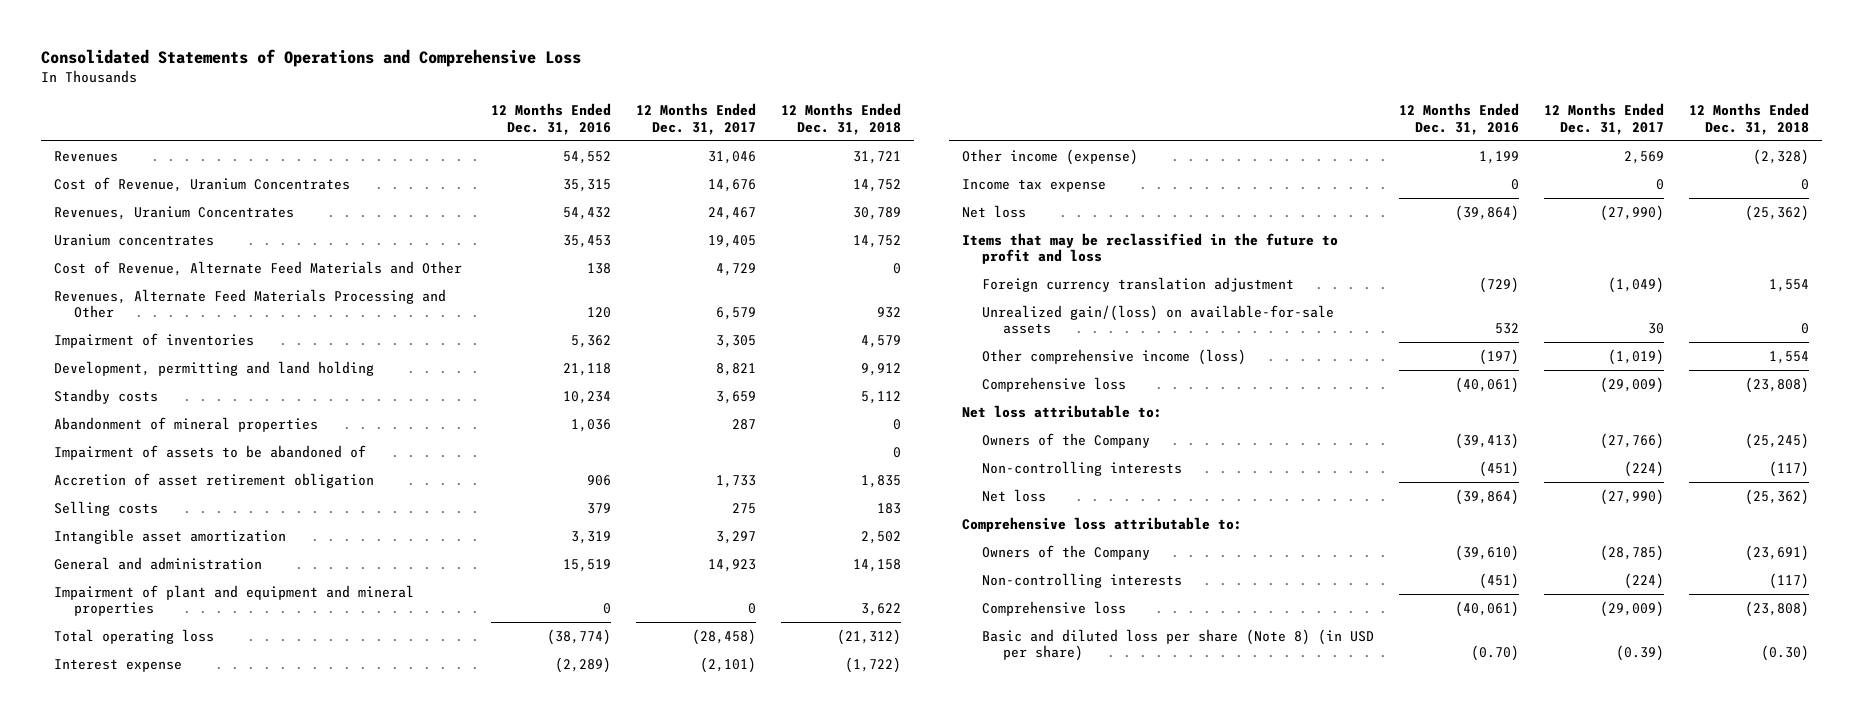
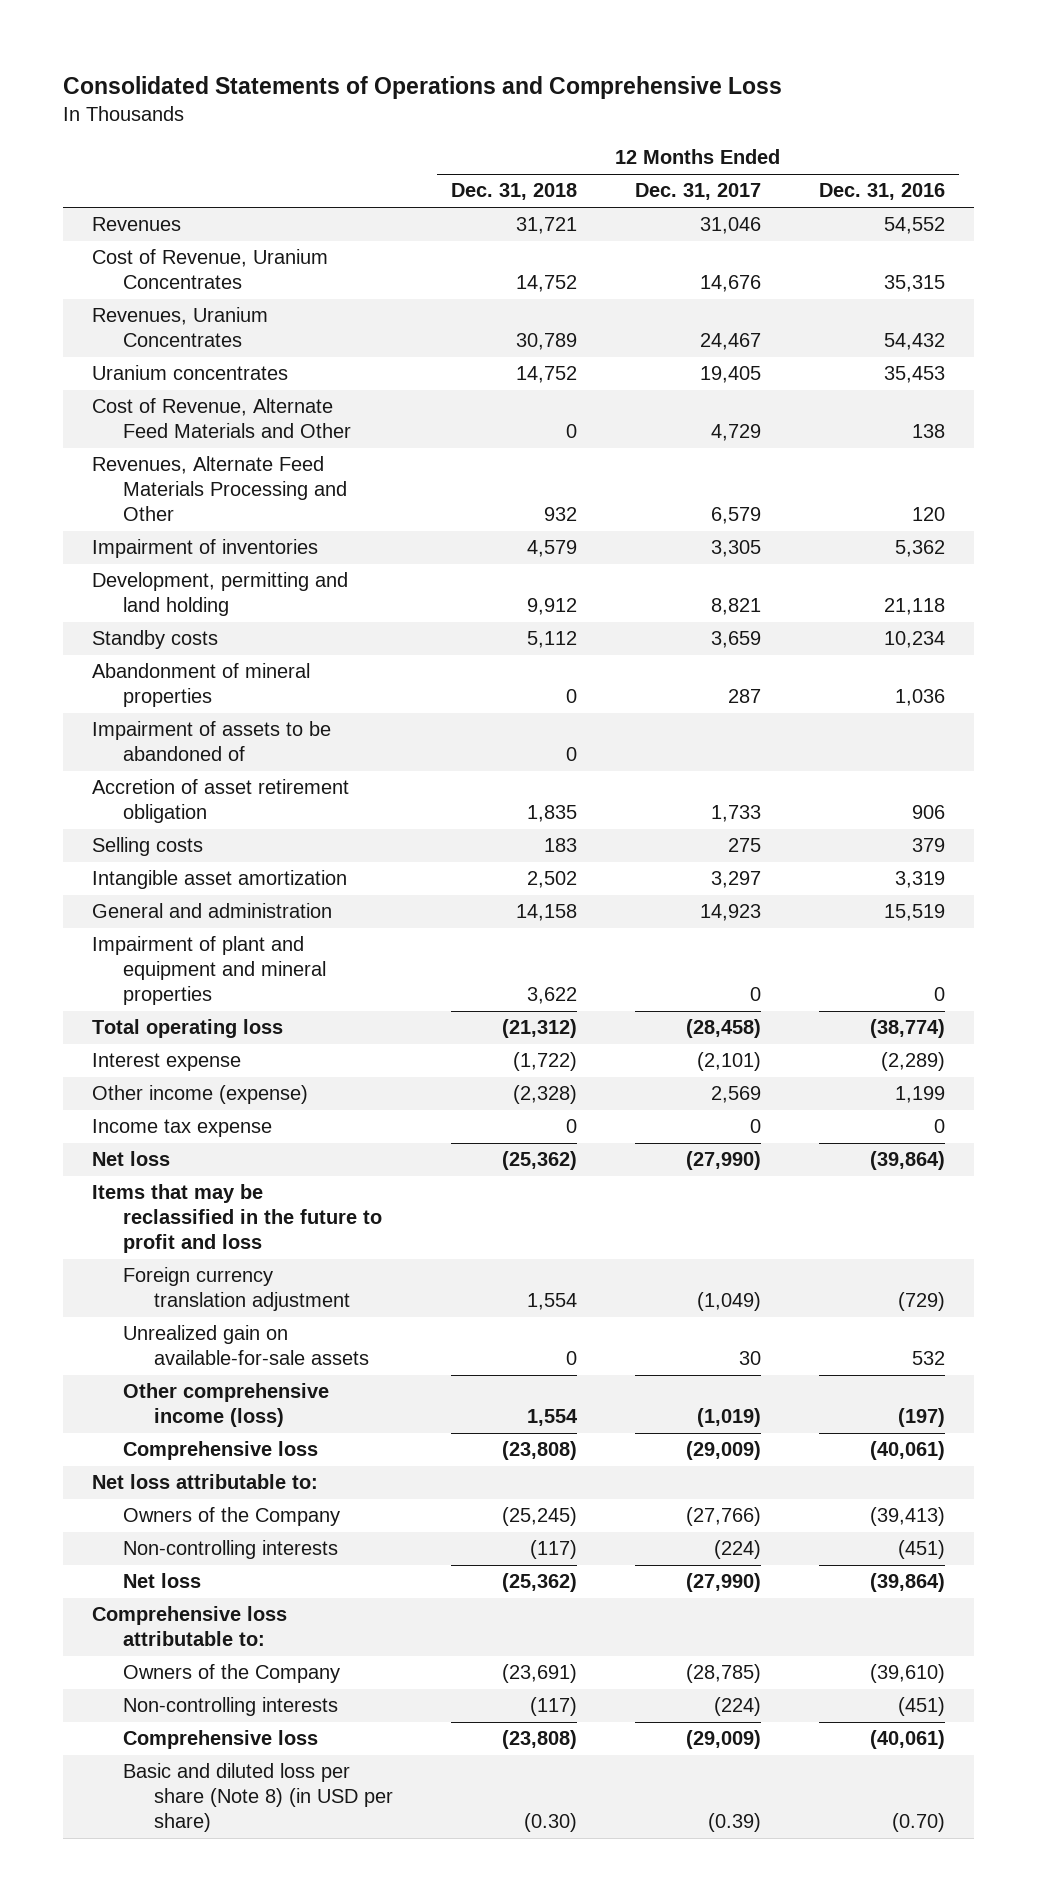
- | 12 Months Ended Dec. 31, 2016 | 12 Months Ended Dec. 31, 2017 | 12 Months Ended Dec. 31, 2018
+ | 12 Months Ended Dec. 31, 2018 | 12 Months Ended Dec. 31, 2017 | 12 Months Ended Dec. 31, 2016
- Unrealized gain/(loss) on available-for-sale assets | 532 | 30 | 0
+ Unrealized gain on available-for-sale assets | 0 | 30 | 532

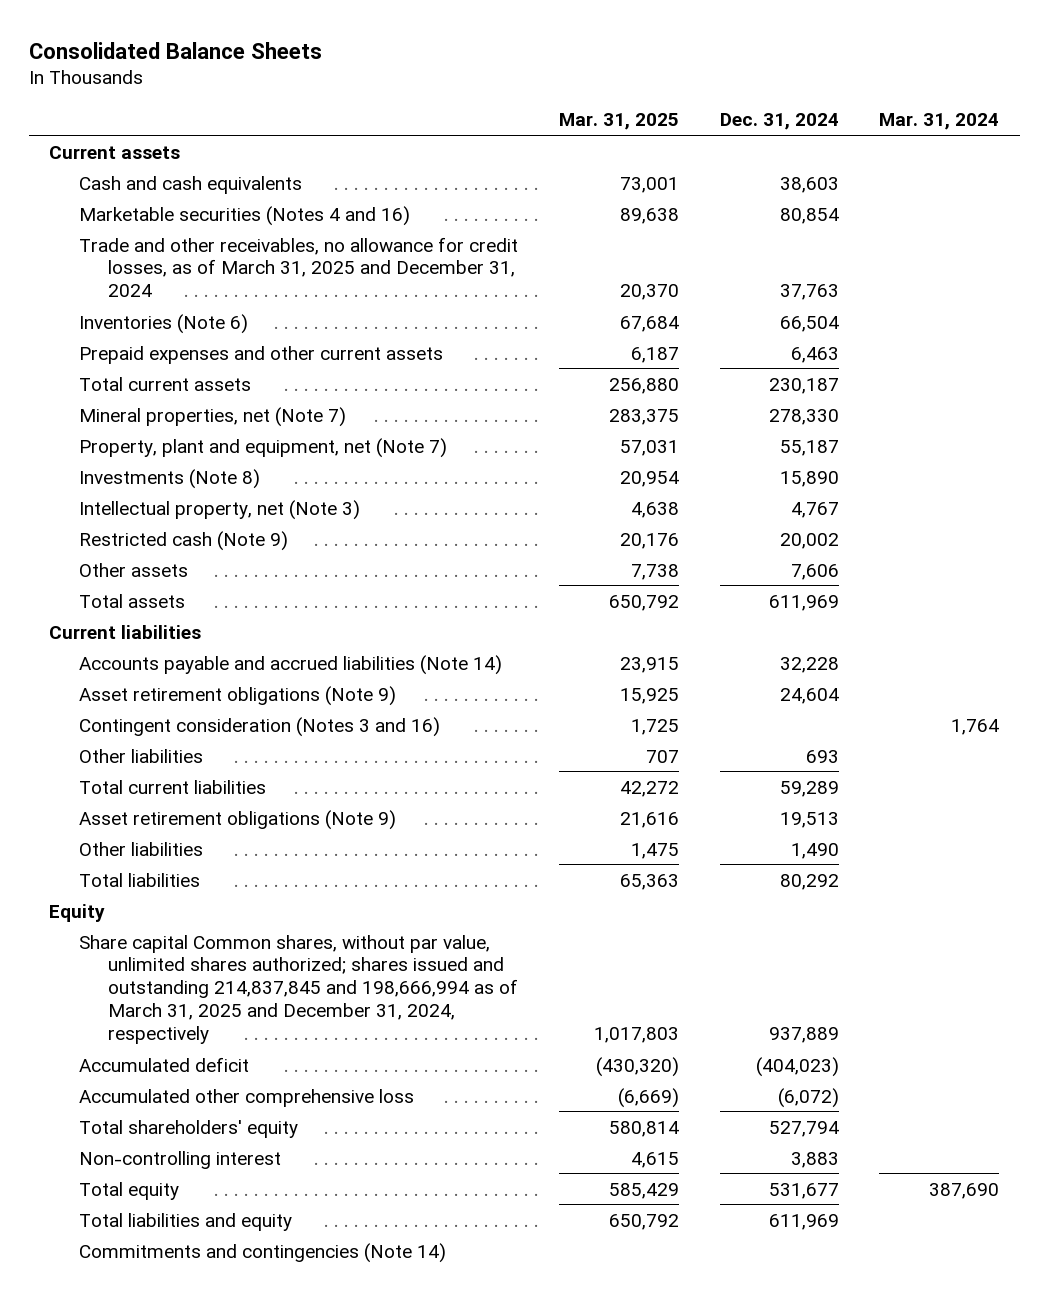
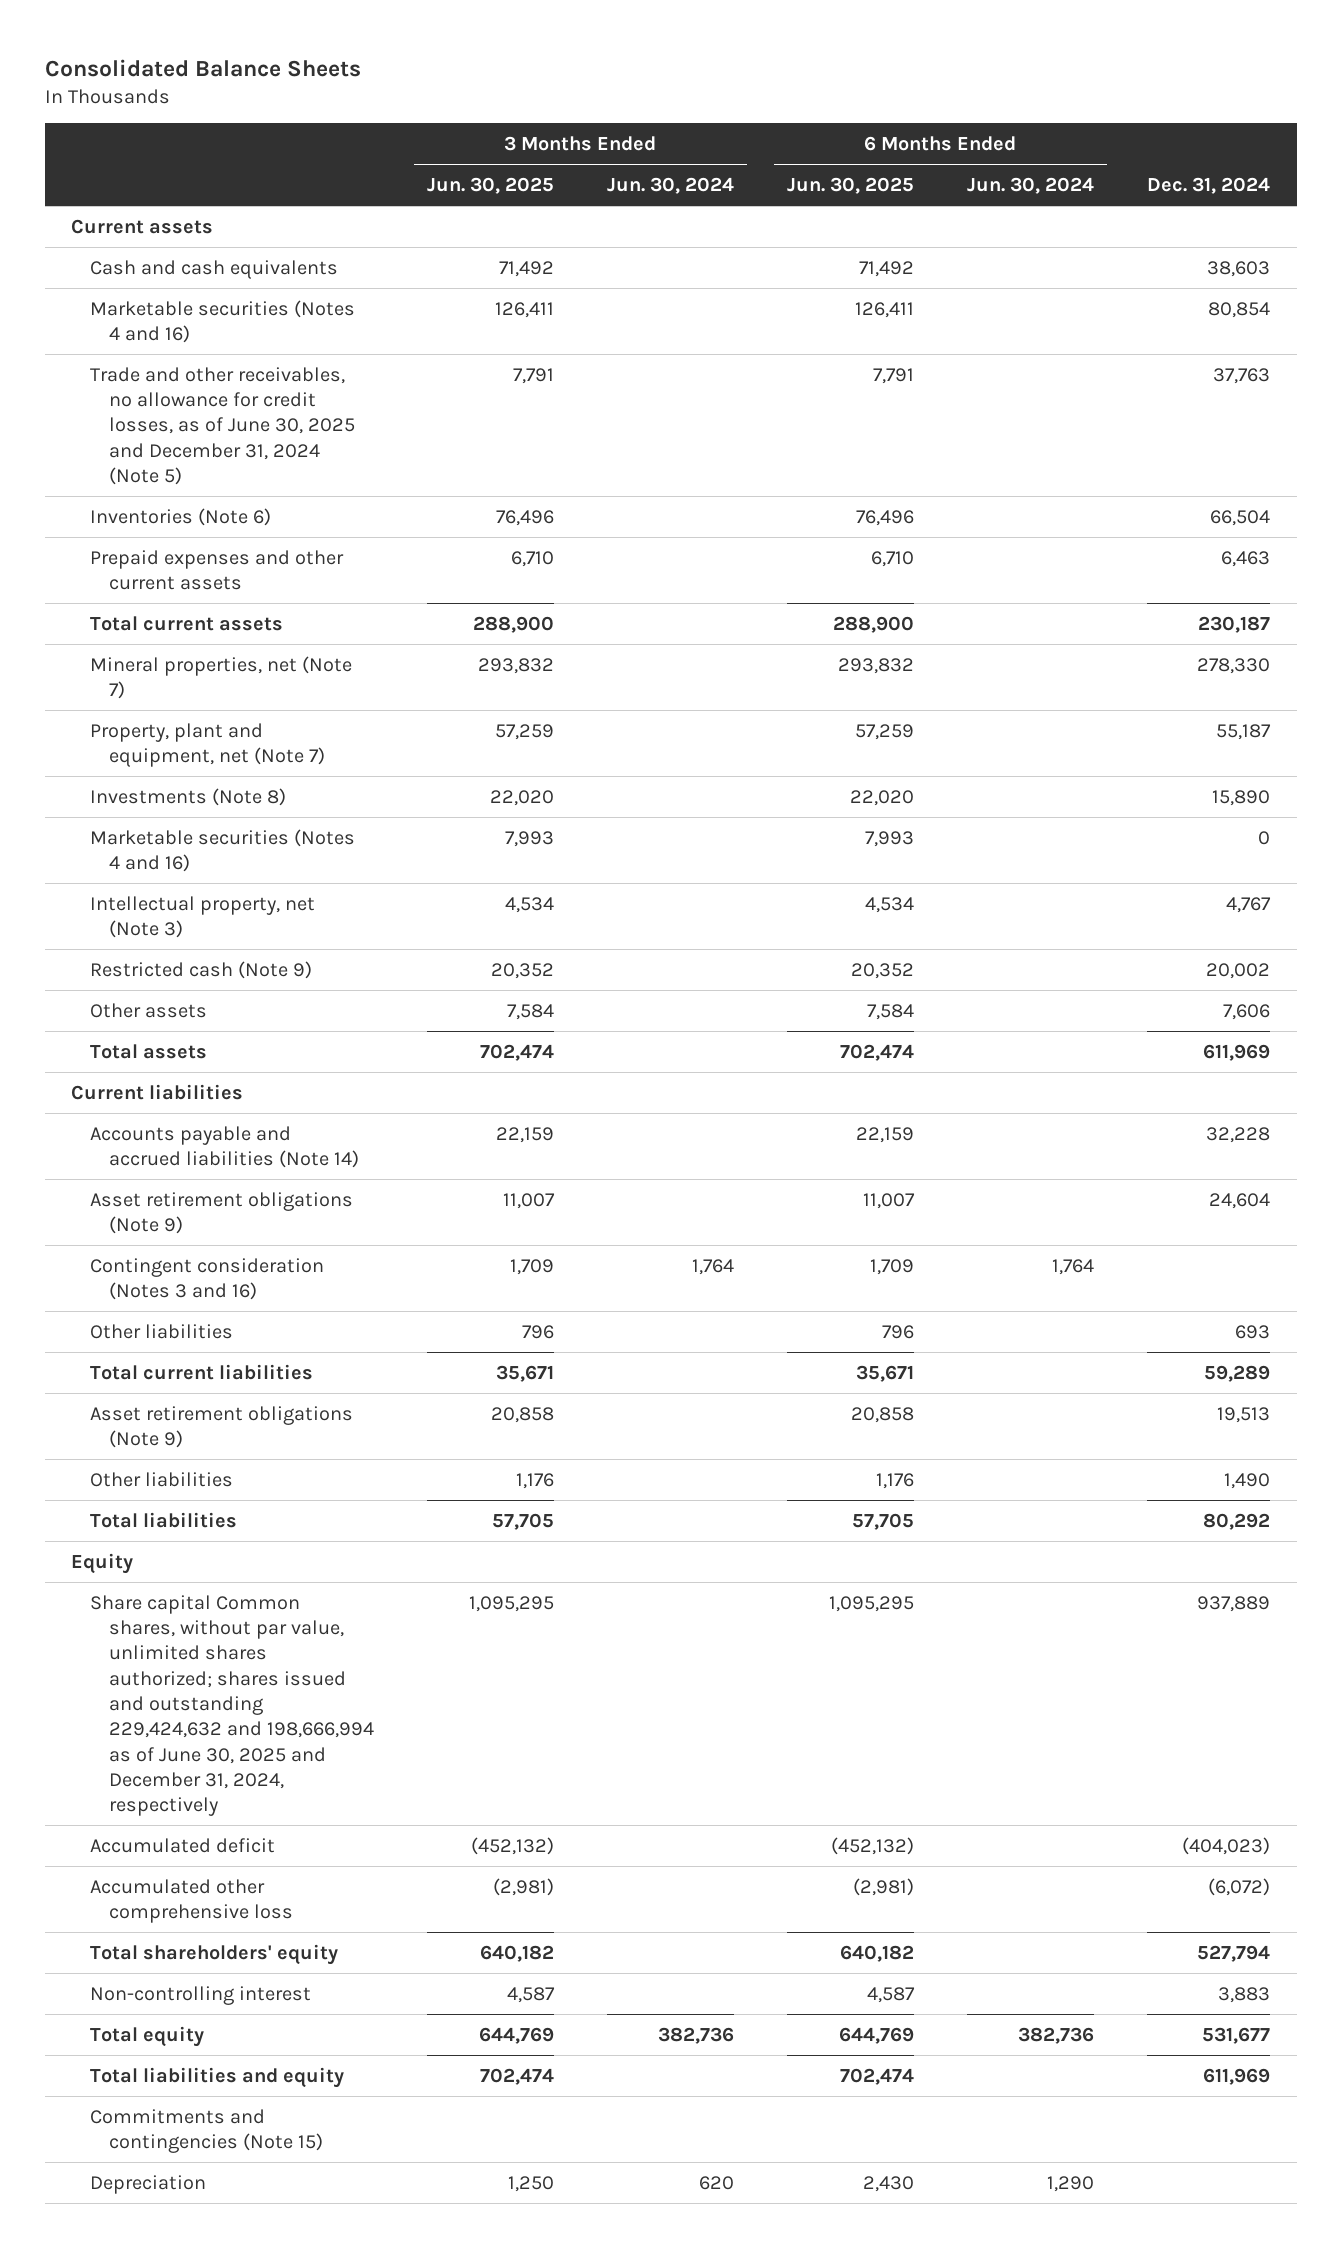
- | Mar. 31, 2025 | Dec. 31, 2024 | Mar. 31, 2024
+ | 3 Months Ended Jun. 30, 2025 | 3 Months Ended Jun. 30, 2024 | 6 Months Ended Jun. 30, 2025 | 6 Months Ended Jun. 30, 2024 | Dec. 31, 2024
- Trade and other receivables, no allowance for credit losses, as of March 31, 2025 and December 31, 2024 | 20,370 | 37,763 |
+ Trade and other receivables, no allowance for credit losses, as of June 30, 2025 and December 31, 2024 (Note 5) | 7,791 | | 7,791 | | 37,763
+ Marketable securities (Notes 4 and 16) | 7,993 | | 7,993 | | 0
- Share capital Common shares, without par value, unlimited shares authorized; shares issued and outstanding 214,837,845 and 198,666,994 as of March 31, 2025 and December 31, 2024, respectively | 1,017,803 | 937,889 |
+ Share capital Common shares, without par value, unlimited shares authorized; shares issued and outstanding 229,424,632 and 198,666,994 as of June 30, 2025 and December 31, 2024, respectively | 1,095,295 | | 1,095,295 | | 937,889
- Commitments and contingencies (Note 14)
+ Commitments and contingencies (Note 15)
+ Depreciation | 1,250 | 620 | 2,430 | 1,290 |

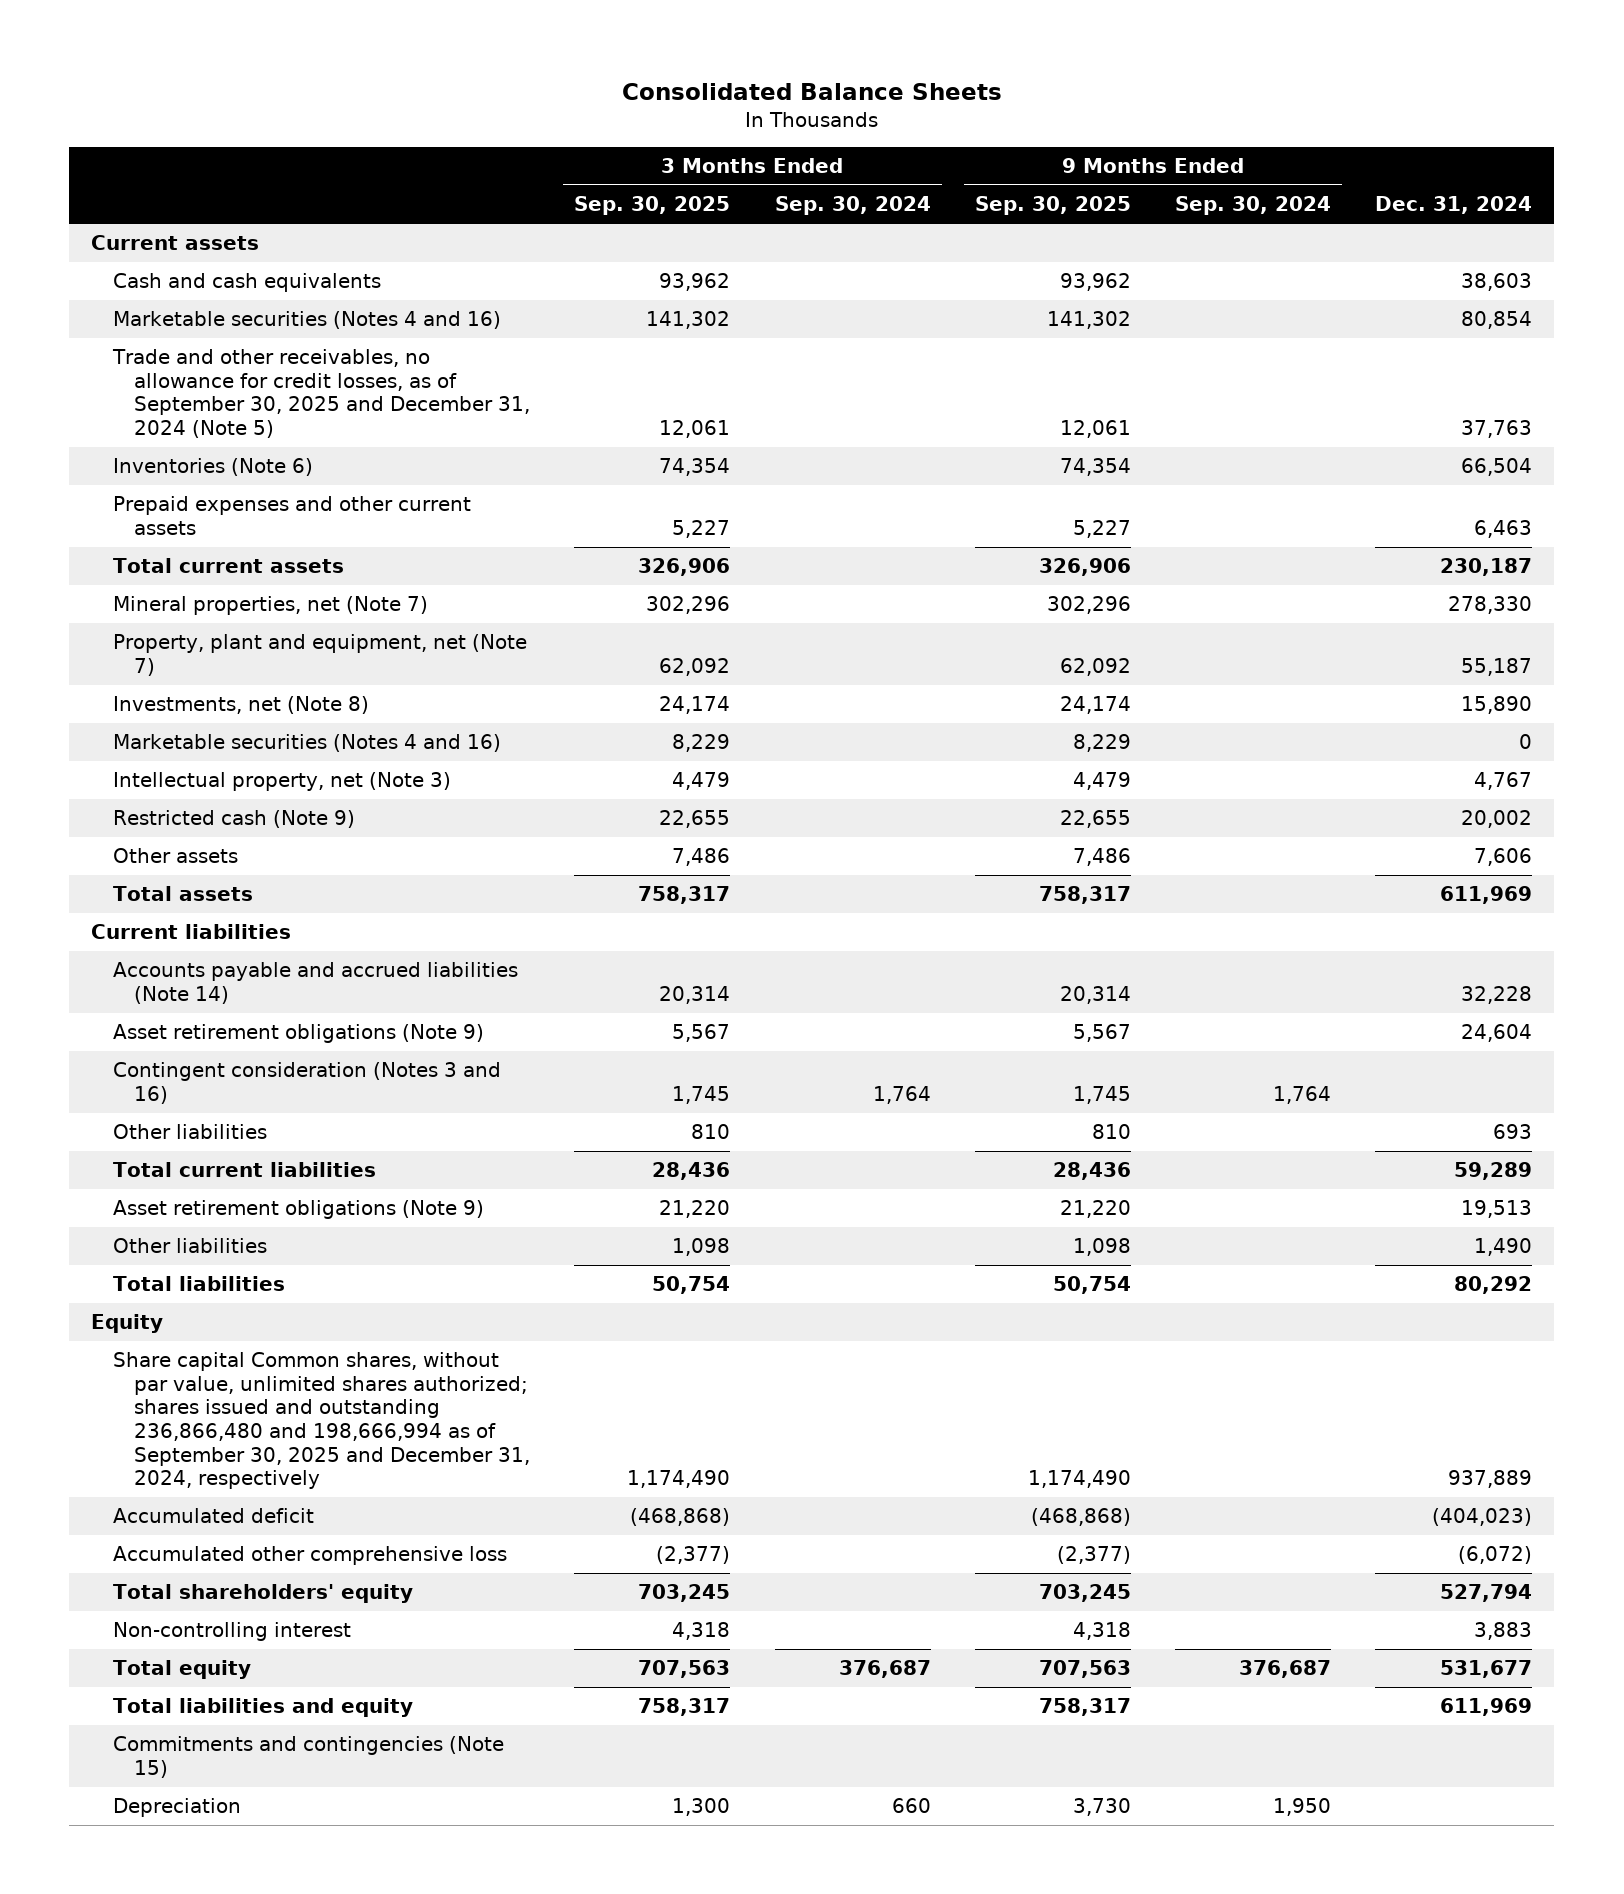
- | 3 Months Ended Jun. 30, 2025 | 3 Months Ended Jun. 30, 2024 | 6 Months Ended Jun. 30, 2025 | 6 Months Ended Jun. 30, 2024 | Dec. 31, 2024
+ | 3 Months Ended Sep. 30, 2025 | 3 Months Ended Sep. 30, 2024 | 9 Months Ended Sep. 30, 2025 | 9 Months Ended Sep. 30, 2024 | Dec. 31, 2024
- Trade and other receivables, no allowance for credit losses, as of June 30, 2025 and December 31, 2024 (Note 5) | 7,791 | | 7,791 | | 37,763
+ Trade and other receivables, no allowance for credit losses, as of September 30, 2025 and December 31, 2024 (Note 5) | 12,061 | | 12,061 | | 37,763
- Investments (Note 8) | 22,020 | | 22,020 | | 15,890
+ Investments, net (Note 8) | 24,174 | | 24,174 | | 15,890
- Share capital Common shares, without par value, unlimited shares authorized; shares issued and outstanding 229,424,632 and 198,666,994 as of June 30, 2025 and December 31, 2024, respectively | 1,095,295 | | 1,095,295 | | 937,889
+ Share capital Common shares, without par value, unlimited shares authorized; shares issued and outstanding 236,866,480 and 198,666,994 as of September 30, 2025 and December 31, 2024, respectively | 1,174,490 | | 1,174,490 | | 937,889

